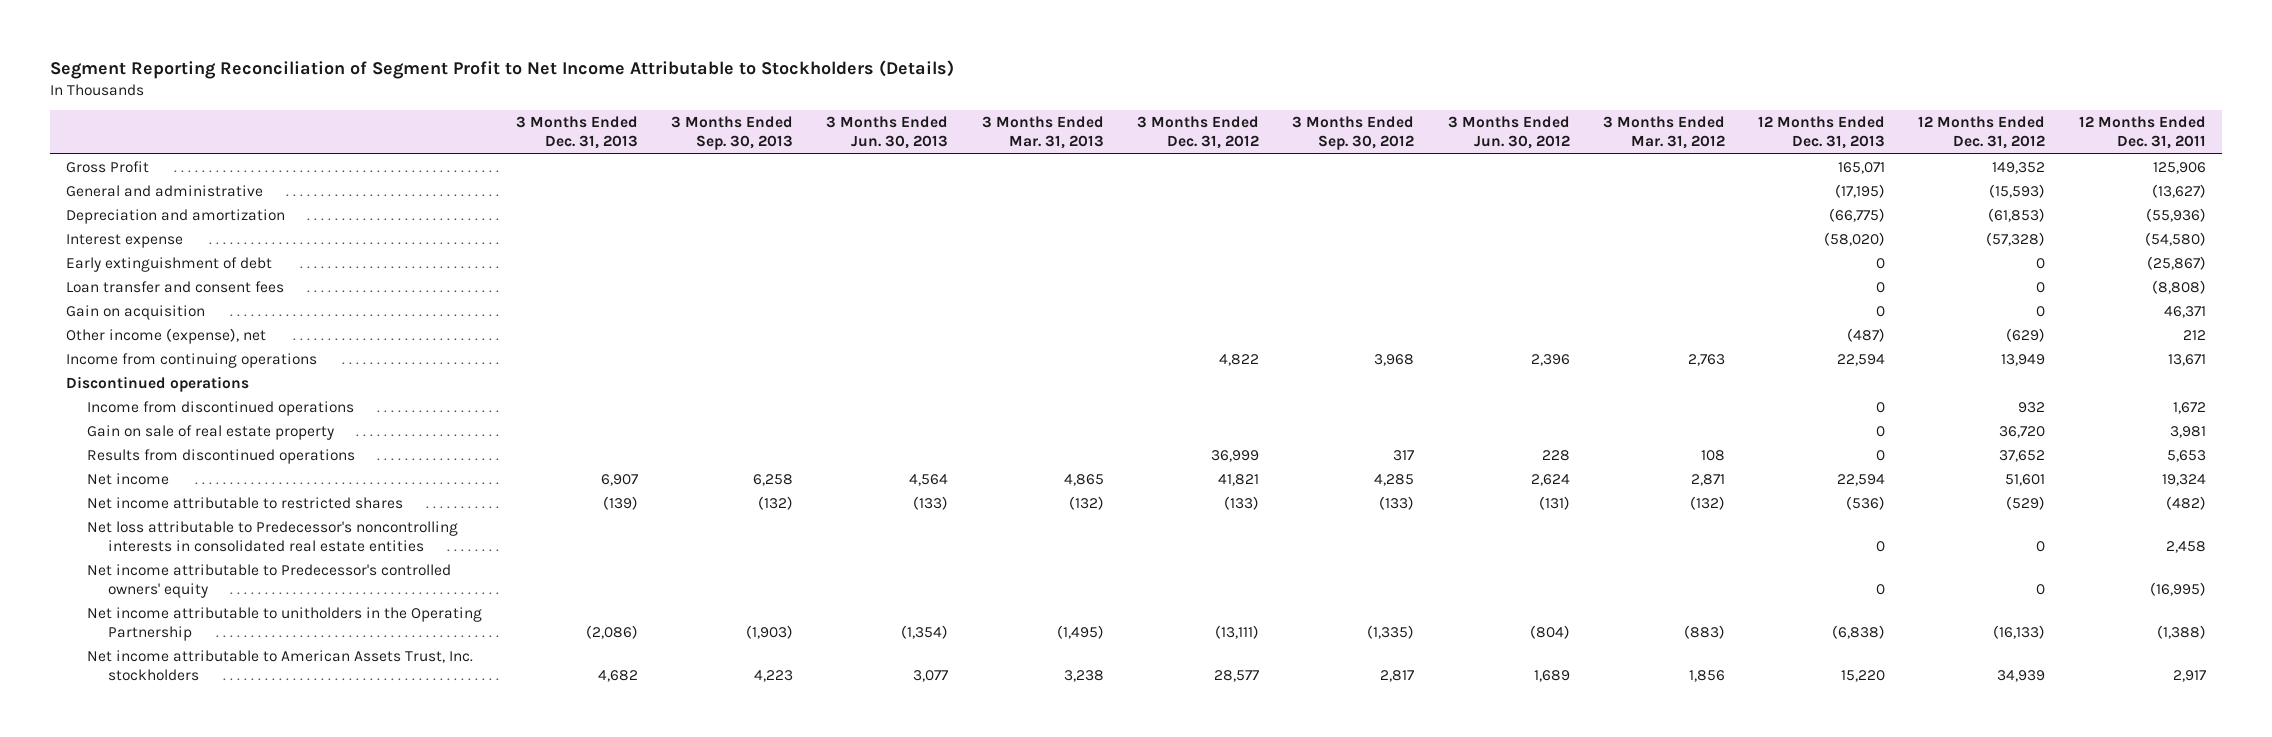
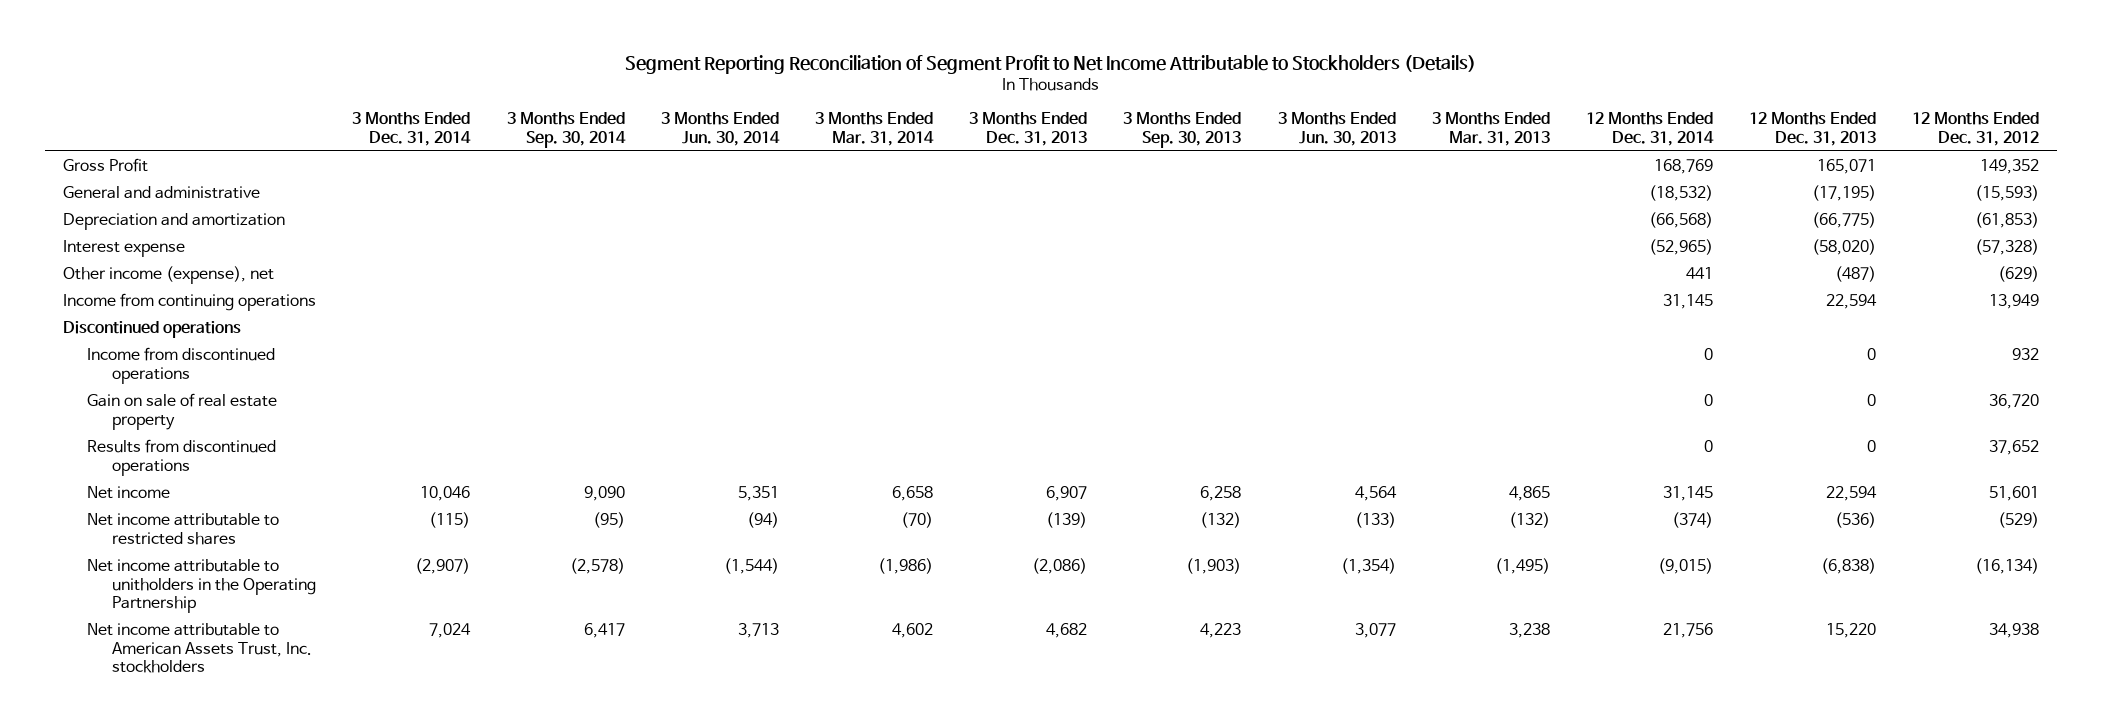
- | 3 Months Ended Dec. 31, 2013 | 3 Months Ended Sep. 30, 2013 | 3 Months Ended Jun. 30, 2013 | 3 Months Ended Mar. 31, 2013 | 3 Months Ended Dec. 31, 2012 | 3 Months Ended Sep. 30, 2012 | 3 Months Ended Jun. 30, 2012 | 3 Months Ended Mar. 31, 2012 | 12 Months Ended Dec. 31, 2013 | 12 Months Ended Dec. 31, 2012 | 12 Months Ended Dec. 31, 2011
+ | 3 Months Ended Dec. 31, 2014 | 3 Months Ended Sep. 30, 2014 | 3 Months Ended Jun. 30, 2014 | 3 Months Ended Mar. 31, 2014 | 3 Months Ended Dec. 31, 2013 | 3 Months Ended Sep. 30, 2013 | 3 Months Ended Jun. 30, 2013 | 3 Months Ended Mar. 31, 2013 | 12 Months Ended Dec. 31, 2014 | 12 Months Ended Dec. 31, 2013 | 12 Months Ended Dec. 31, 2012
- Early extinguishment of debt | | | | | | | | | 0 | 0 | (25,867)
- Loan transfer and consent fees | | | | | | | | | 0 | 0 | (8,808)
- Gain on acquisition | | | | | | | | | 0 | 0 | 46,371
- Net loss attributable to Predecessor's noncontrolling interests in consolidated real estate entities | | | | | | | | | 0 | 0 | 2,458
- Net income attributable to Predecessor's controlled owners' equity | | | | | | | | | 0 | 0 | (16,995)
- Net income attributable to unitholders in the Operating Partnership | (2,086) | (1,903) | (1,354) | (1,495) | (13,111) | (1,335) | (804) | (883) | (6,838) | (16,133) | (1,388)
- Net income attributable to American Assets Trust, Inc. stockholders | 4,682 | 4,223 | 3,077 | 3,238 | 28,577 | 2,817 | 1,689 | 1,856 | 15,220 | 34,939 | 2,917
+ Net income attributable to unitholders in the Operating Partnership | (2,907) | (2,578) | (1,544) | (1,986) | (2,086) | (1,903) | (1,354) | (1,495) | (9,015) | (6,838) | (16,134)
+ Net income attributable to American Assets Trust, Inc. stockholders | 7,024 | 6,417 | 3,713 | 4,602 | 4,682 | 4,223 | 3,077 | 3,238 | 21,756 | 15,220 | 34,938

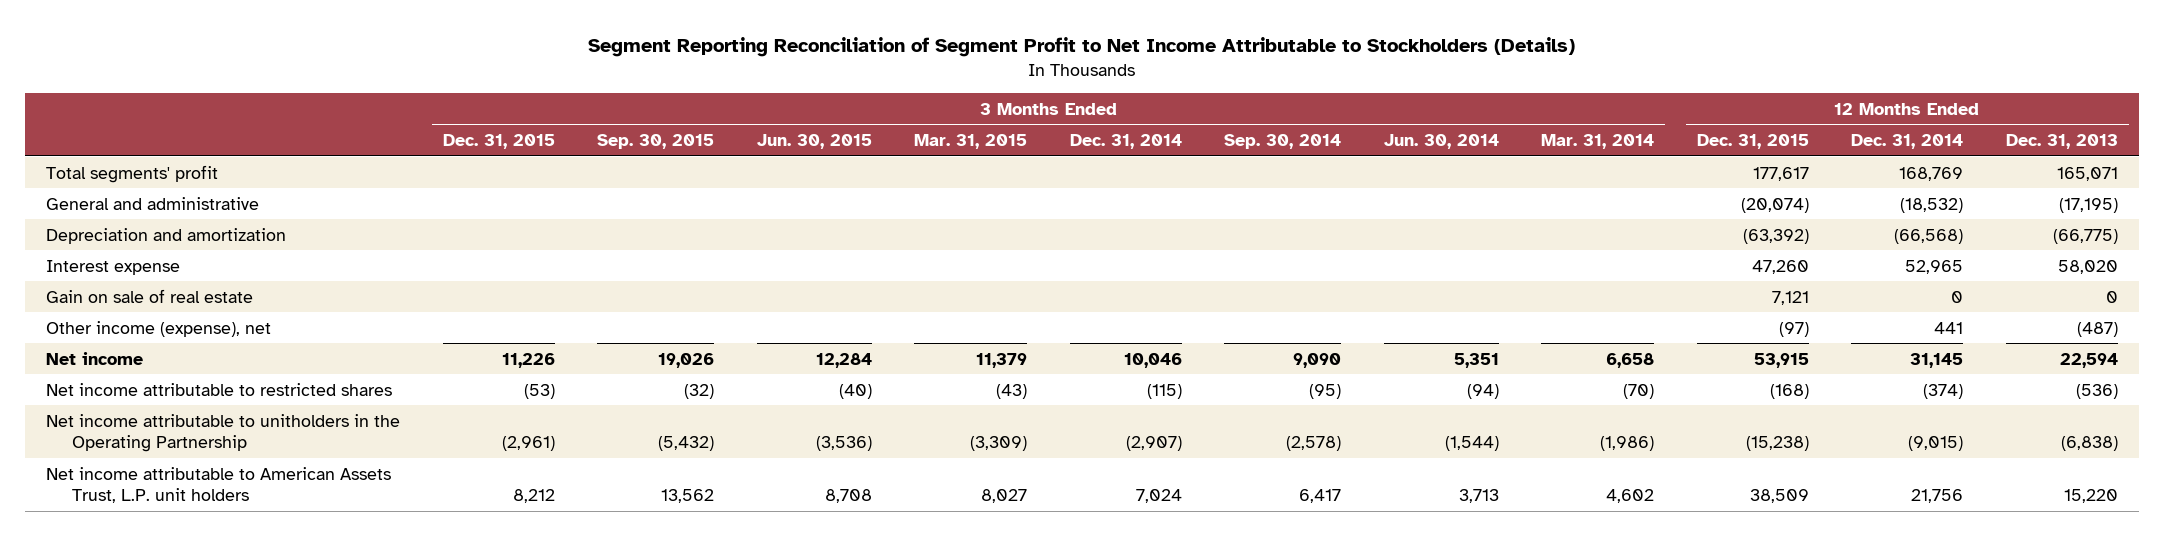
- | 3 Months Ended Dec. 31, 2014 | 3 Months Ended Sep. 30, 2014 | 3 Months Ended Jun. 30, 2014 | 3 Months Ended Mar. 31, 2014 | 3 Months Ended Dec. 31, 2013 | 3 Months Ended Sep. 30, 2013 | 3 Months Ended Jun. 30, 2013 | 3 Months Ended Mar. 31, 2013 | 12 Months Ended Dec. 31, 2014 | 12 Months Ended Dec. 31, 2013 | 12 Months Ended Dec. 31, 2012
+ | 3 Months Ended Dec. 31, 2015 | 3 Months Ended Sep. 30, 2015 | 3 Months Ended Jun. 30, 2015 | 3 Months Ended Mar. 31, 2015 | 3 Months Ended Dec. 31, 2014 | 3 Months Ended Sep. 30, 2014 | 3 Months Ended Jun. 30, 2014 | 3 Months Ended Mar. 31, 2014 | 12 Months Ended Dec. 31, 2015 | 12 Months Ended Dec. 31, 2014 | 12 Months Ended Dec. 31, 2013
- Gross Profit | | | | | | | | | 168,769 | 165,071 | 149,352
+ Total segments' profit | | | | | | | | | 177,617 | 168,769 | 165,071
- Interest expense | | | | | | | | | (52,965) | (58,020) | (57,328)
+ Interest expense | | | | | | | | | 47,260 | 52,965 | 58,020
+ Gain on sale of real estate | | | | | | | | | 7,121 | 0 | 0
- Income from continuing operations | | | | | | | | | 31,145 | 22,594 | 13,949
- Discontinued operations
- Income from discontinued operations | | | | | | | | | 0 | 0 | 932
- Gain on sale of real estate property | | | | | | | | | 0 | 0 | 36,720
- Results from discontinued operations | | | | | | | | | 0 | 0 | 37,652
- Net income attributable to American Assets Trust, Inc. stockholders | 7,024 | 6,417 | 3,713 | 4,602 | 4,682 | 4,223 | 3,077 | 3,238 | 21,756 | 15,220 | 34,938
+ Net income attributable to American Assets Trust, L.P. unit holders | 8,212 | 13,562 | 8,708 | 8,027 | 7,024 | 6,417 | 3,713 | 4,602 | 38,509 | 21,756 | 15,220

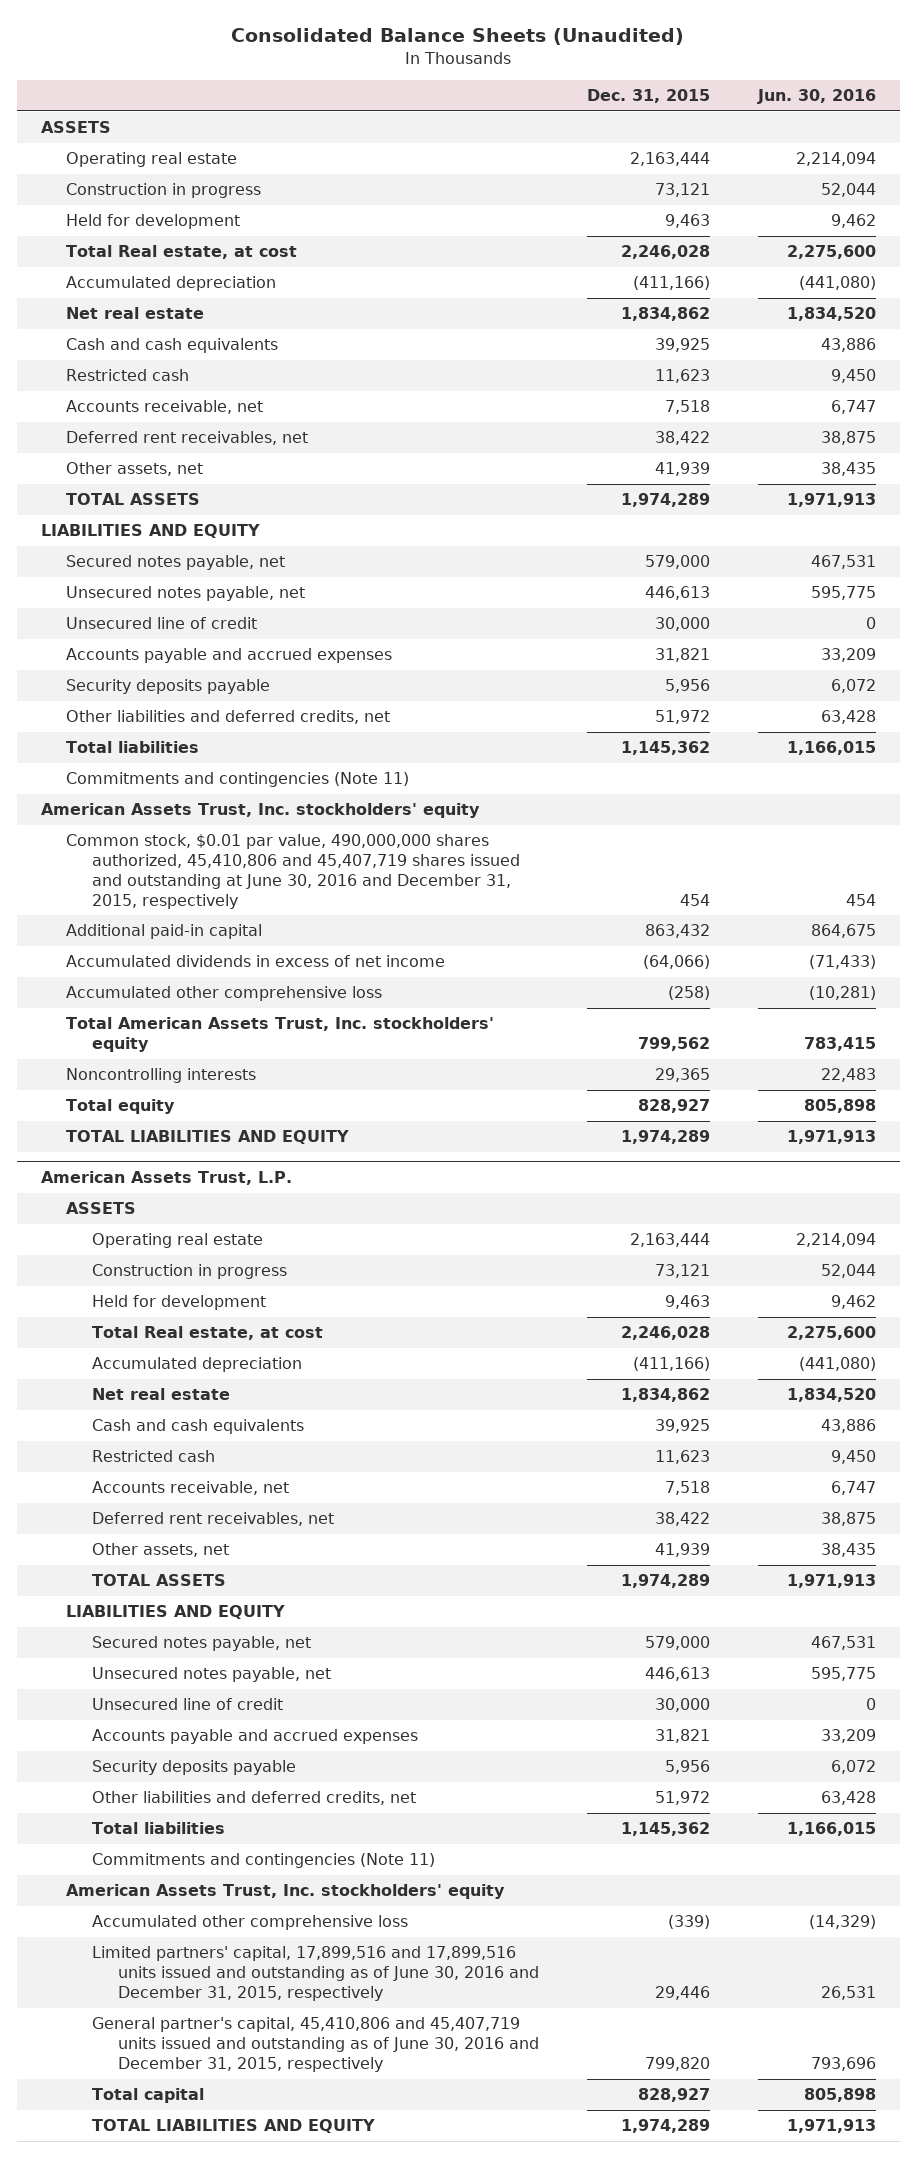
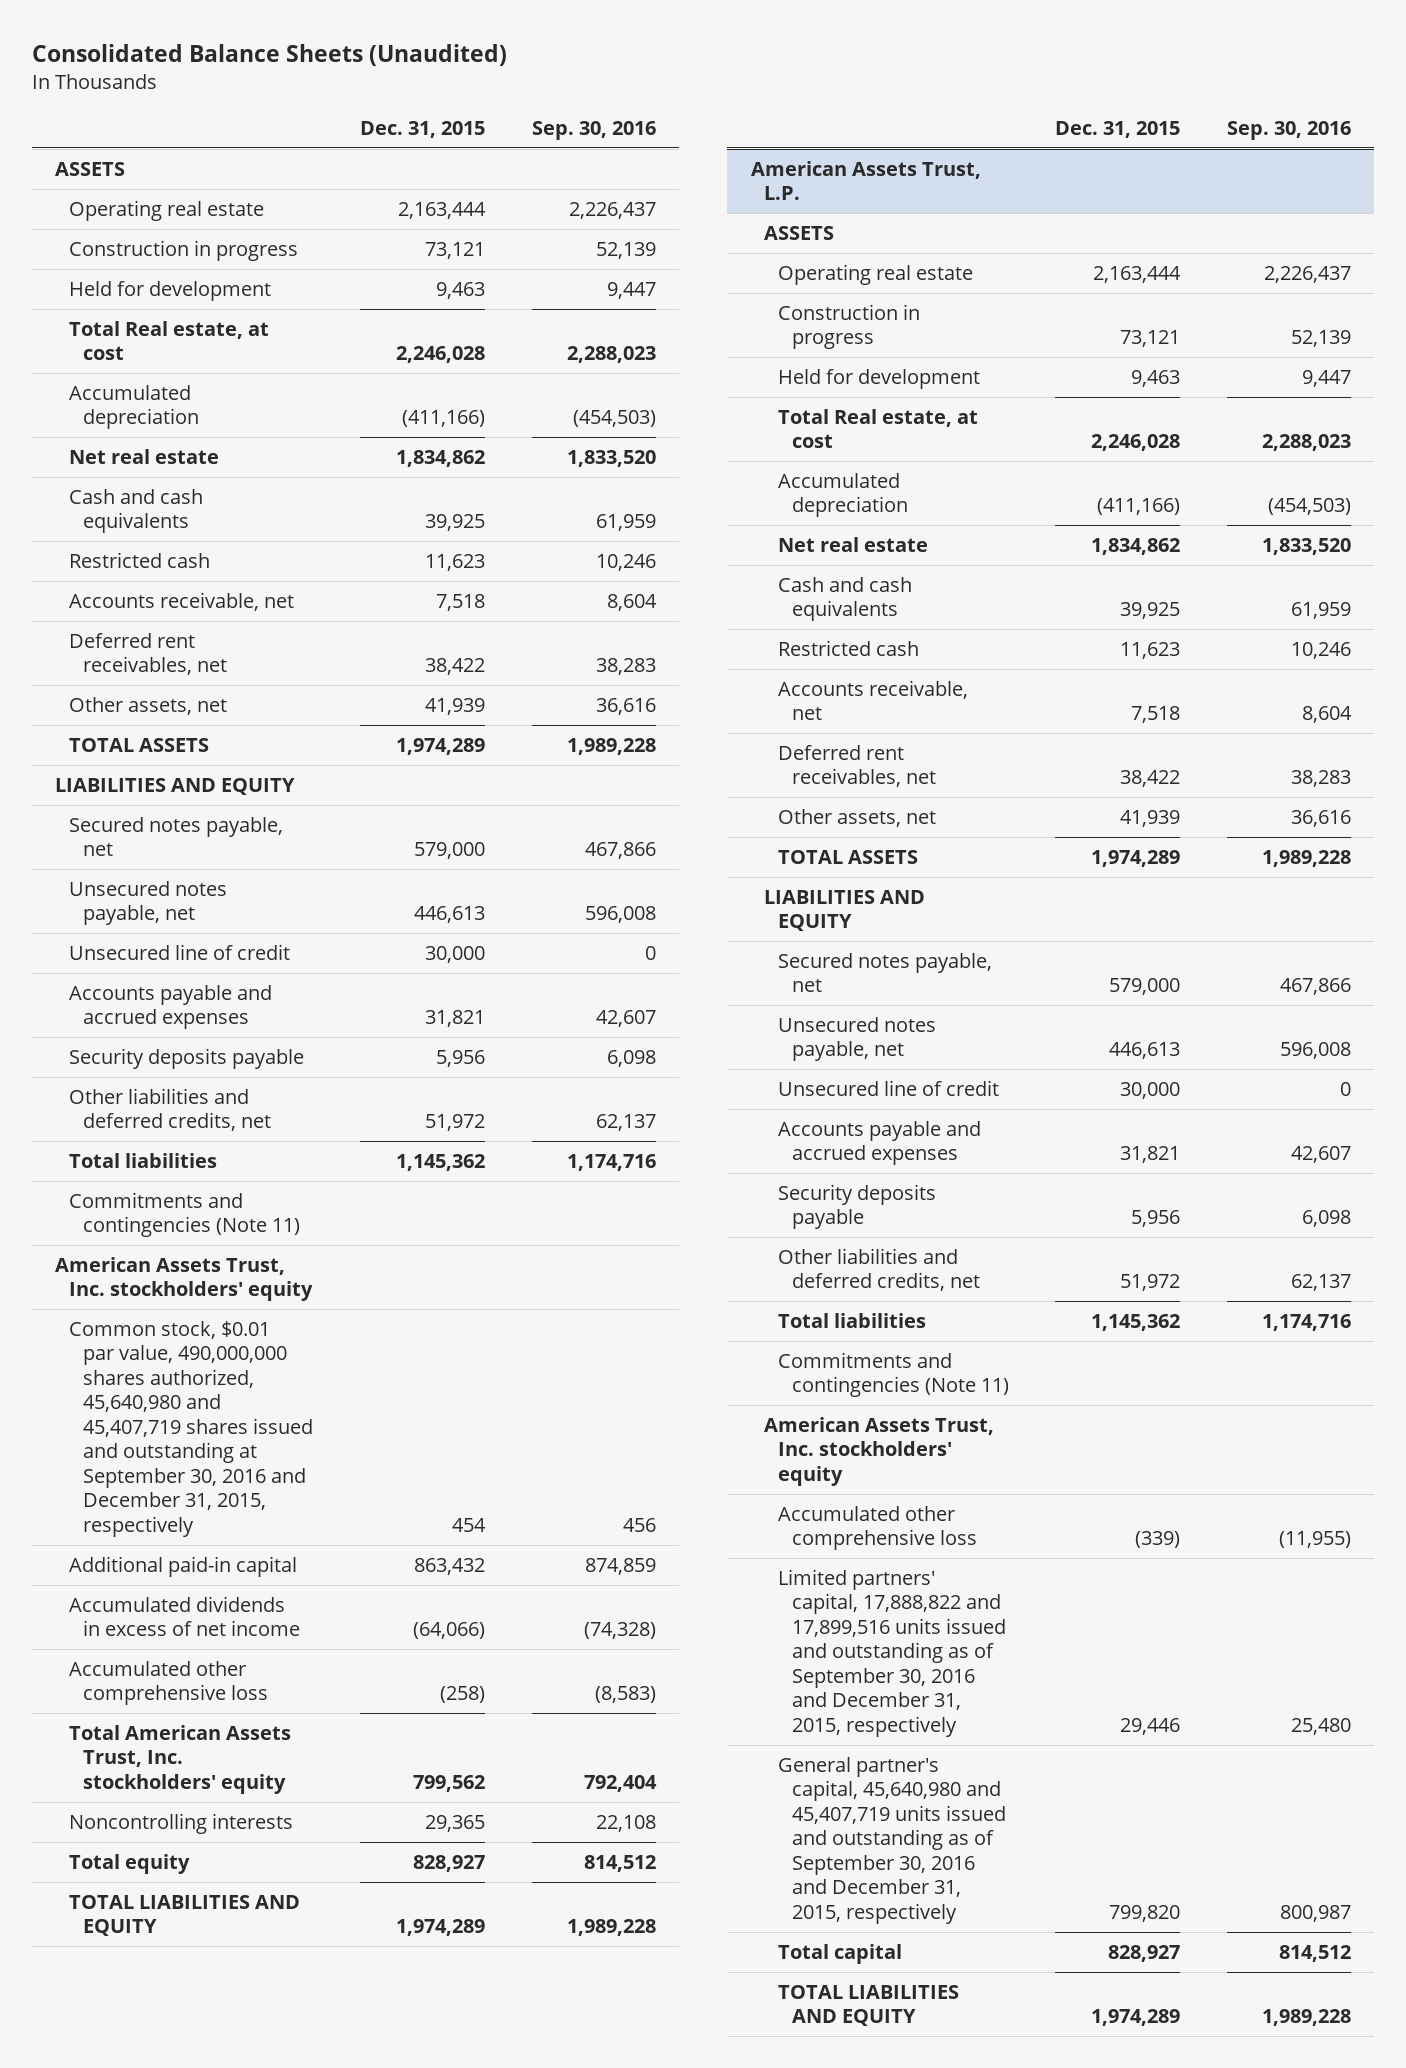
- | Dec. 31, 2015 | Jun. 30, 2016
+ | Dec. 31, 2015 | Sep. 30, 2016
- Common stock, $0.01 par value, 490,000,000 shares authorized, 45,410,806 and 45,407,719 shares issued and outstanding at June 30, 2016 and December 31, 2015, respectively | 454 | 454
+ Common stock, $0.01 par value, 490,000,000 shares authorized, 45,640,980 and 45,407,719 shares issued and outstanding at September 30, 2016 and December 31, 2015, respectively | 454 | 456
@ American Assets Trust, L.P.
- Limited partners' capital, 17,899,516 and 17,899,516 units issued and outstanding as of June 30, 2016 and December 31, 2015, respectively | 29,446 | 26,531
- General partner's capital, 45,410,806 and 45,407,719 units issued and outstanding as of June 30, 2016 and December 31, 2015, respectively | 799,820 | 793,696
+ Limited partners' capital, 17,888,822 and 17,899,516 units issued and outstanding as of September 30, 2016 and December 31, 2015, respectively | 29,446 | 25,480
+ General partner's capital, 45,640,980 and 45,407,719 units issued and outstanding as of September 30, 2016 and December 31, 2015, respectively | 799,820 | 800,987

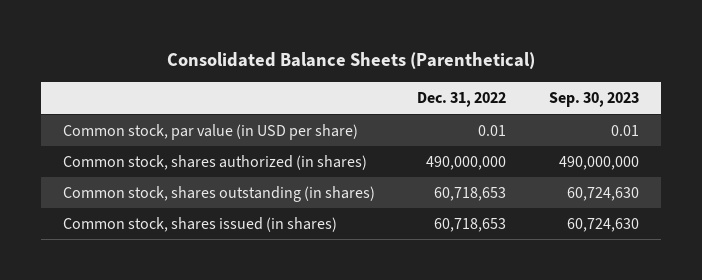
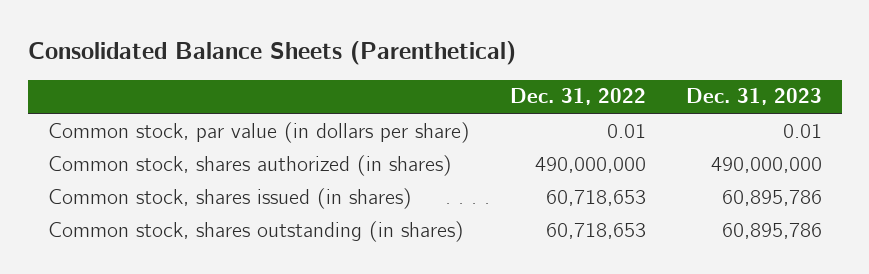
- | Dec. 31, 2022 | Sep. 30, 2023
+ | Dec. 31, 2022 | Dec. 31, 2023
- Common stock, par value (in USD per share) | 0.01 | 0.01
+ Common stock, par value (in dollars per share) | 0.01 | 0.01
moved down: Common stock, shares outstanding (in shares) | 60,718,653 | 60,895,786

